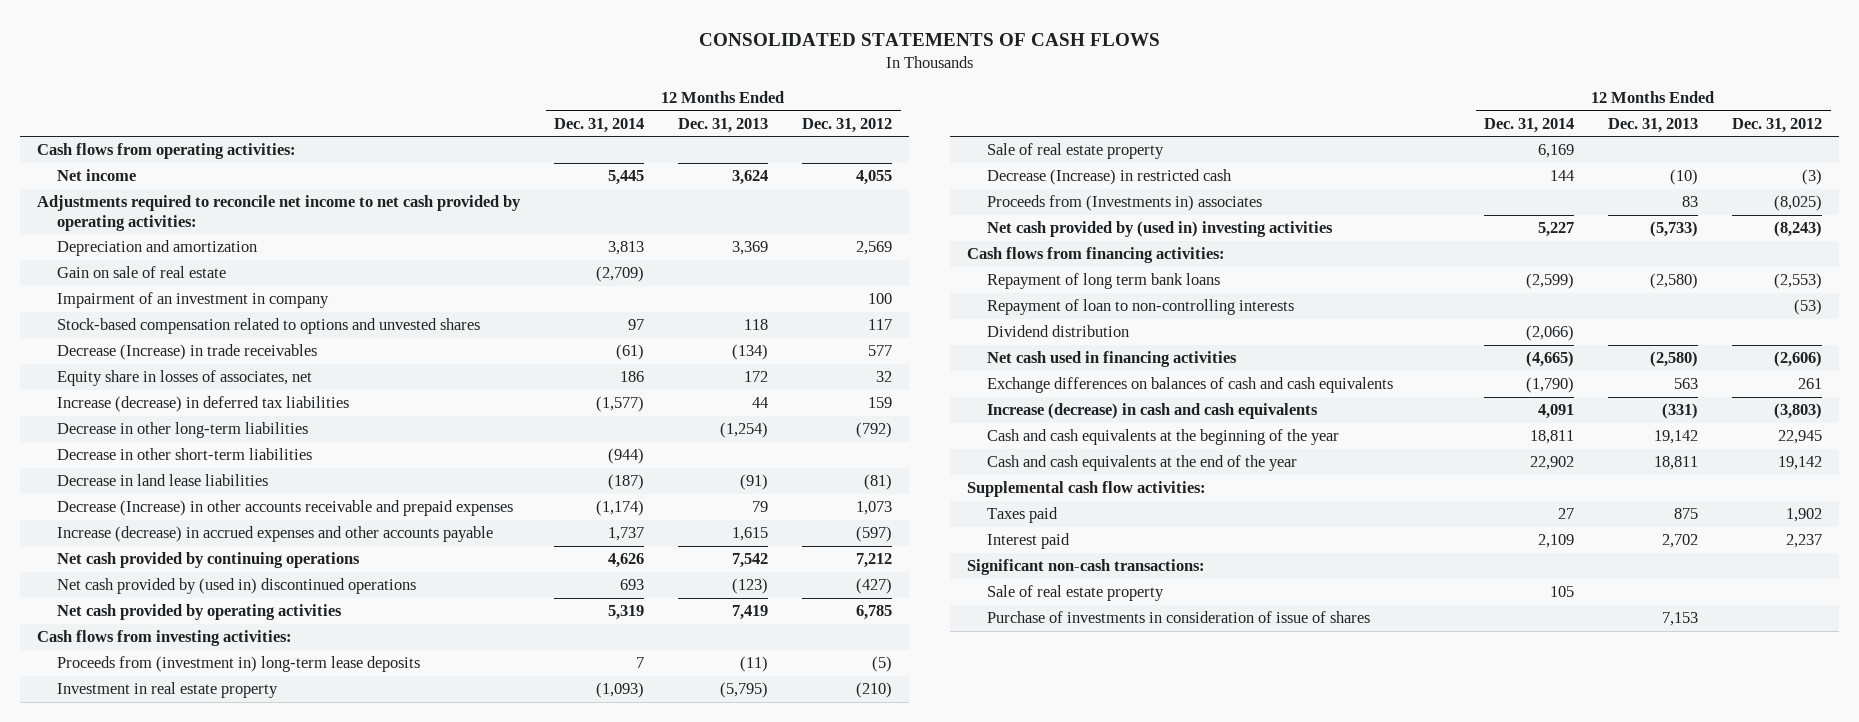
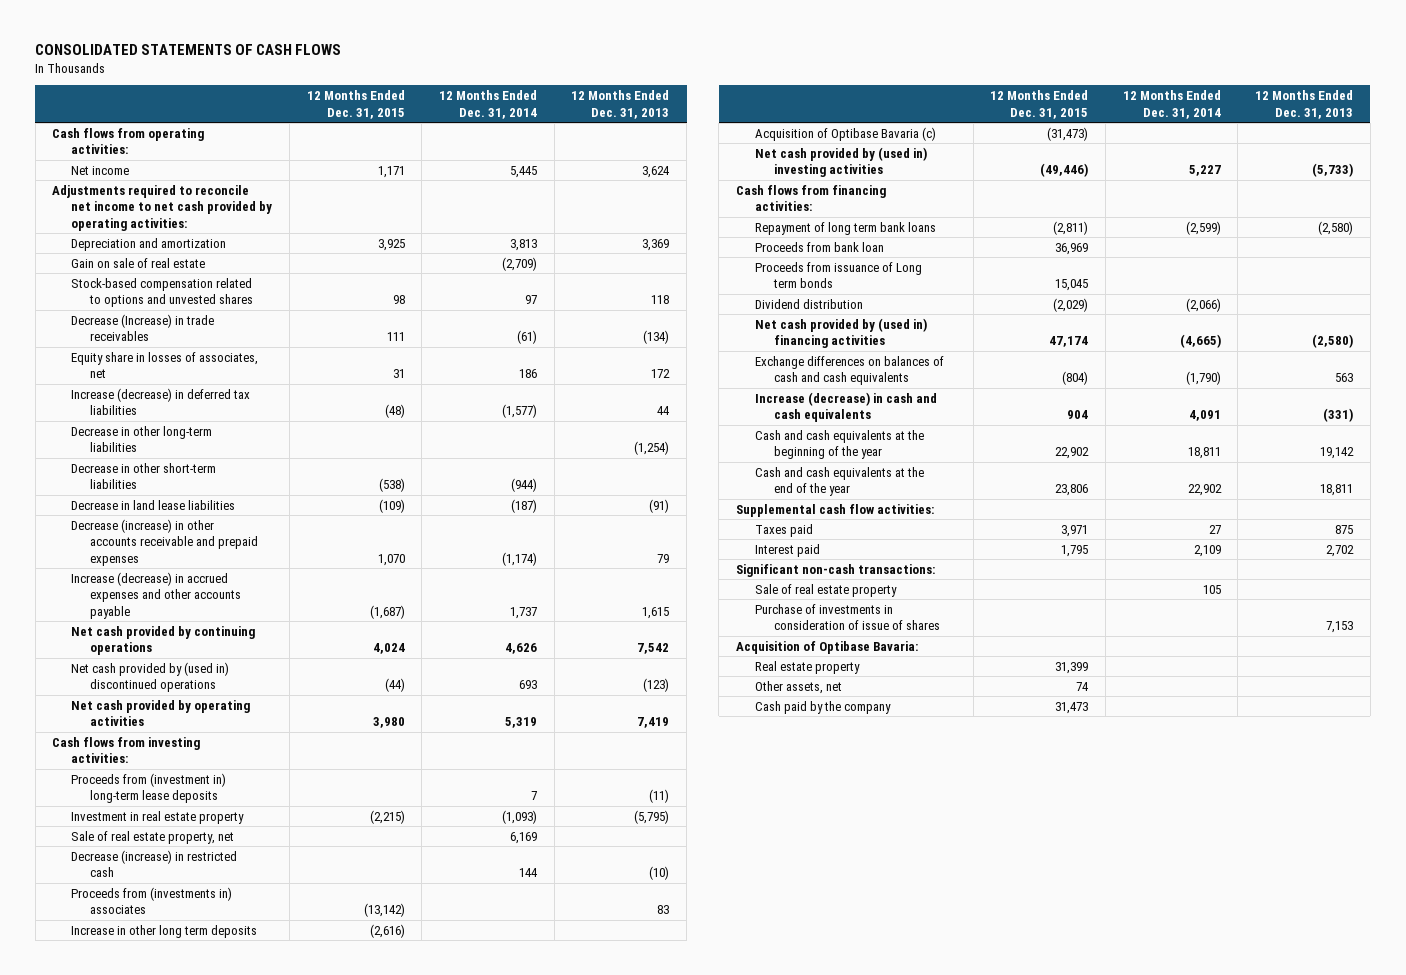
- | 12 Months Ended Dec. 31, 2014 | 12 Months Ended Dec. 31, 2013 | 12 Months Ended Dec. 31, 2012
+ | 12 Months Ended Dec. 31, 2015 | 12 Months Ended Dec. 31, 2014 | 12 Months Ended Dec. 31, 2013
- Impairment of an investment in company | | | 100
- Decrease (Increase) in other accounts receivable and prepaid expenses | (1,174) | 79 | 1,073
+ Decrease (increase) in other accounts receivable and prepaid expenses | 1,070 | (1,174) | 79
- Sale of real estate property | 6,169 | |
- Decrease (Increase) in restricted cash | 144 | (10) | (3)
- Proceeds from (Investments in) associates | | 83 | (8,025)
+ Sale of real estate property, net | | 6,169 |
+ Decrease (increase) in restricted cash | | 144 | (10)
+ Proceeds from (investments in) associates | (13,142) | | 83
+ Increase in other long term deposits | (2,616) | |
+ Acquisition of Optibase Bavaria (c) | (31,473) | |
- Repayment of loan to non-controlling interests | | | (53)
+ Proceeds from bank loan | 36,969 | |
+ Proceeds from issuance of Long term bonds | 15,045 | |
- Net cash used in financing activities | (4,665) | (2,580) | (2,606)
+ Net cash provided by (used in) financing activities | 47,174 | (4,665) | (2,580)
+ Acquisition of Optibase Bavaria:
+ Real estate property | 31,399 | |
+ Other assets, net | 74 | |
+ Cash paid by the company | 31,473 | |

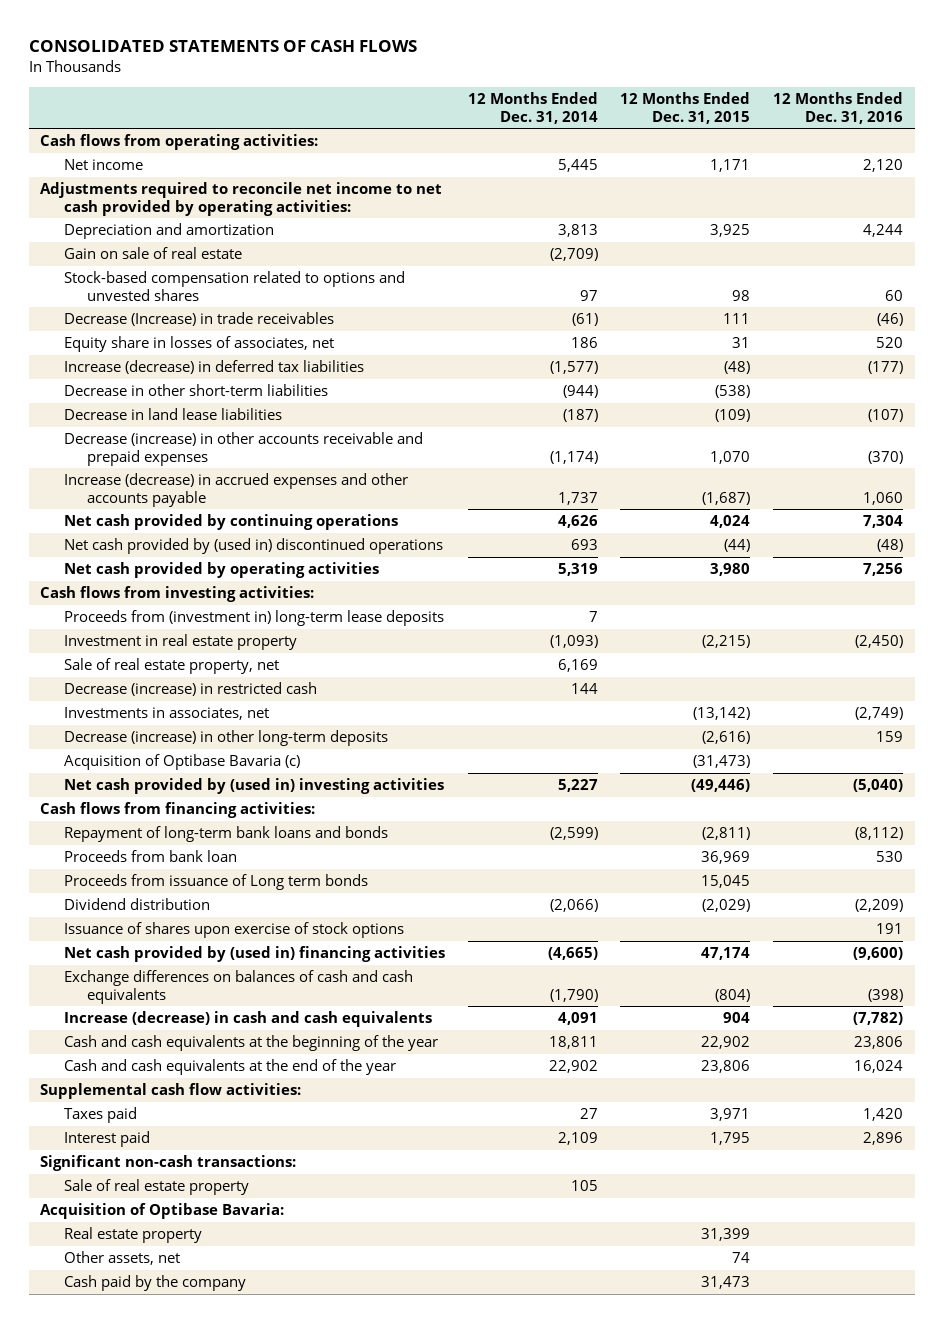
- | 12 Months Ended Dec. 31, 2015 | 12 Months Ended Dec. 31, 2014 | 12 Months Ended Dec. 31, 2013
+ | 12 Months Ended Dec. 31, 2014 | 12 Months Ended Dec. 31, 2015 | 12 Months Ended Dec. 31, 2016
- Decrease in other long-term liabilities | | | (1,254)
- Proceeds from (investments in) associates | (13,142) | | 83
- Increase in other long term deposits | (2,616) | |
+ Investments in associates, net | | (13,142) | (2,749)
+ Decrease (increase) in other long-term deposits | | (2,616) | 159
- Repayment of long term bank loans | (2,811) | (2,599) | (2,580)
+ Repayment of long-term bank loans and bonds | (2,599) | (2,811) | (8,112)
+ Issuance of shares upon exercise of stock options | | | 191
- Purchase of investments in consideration of issue of shares | | | 7,153

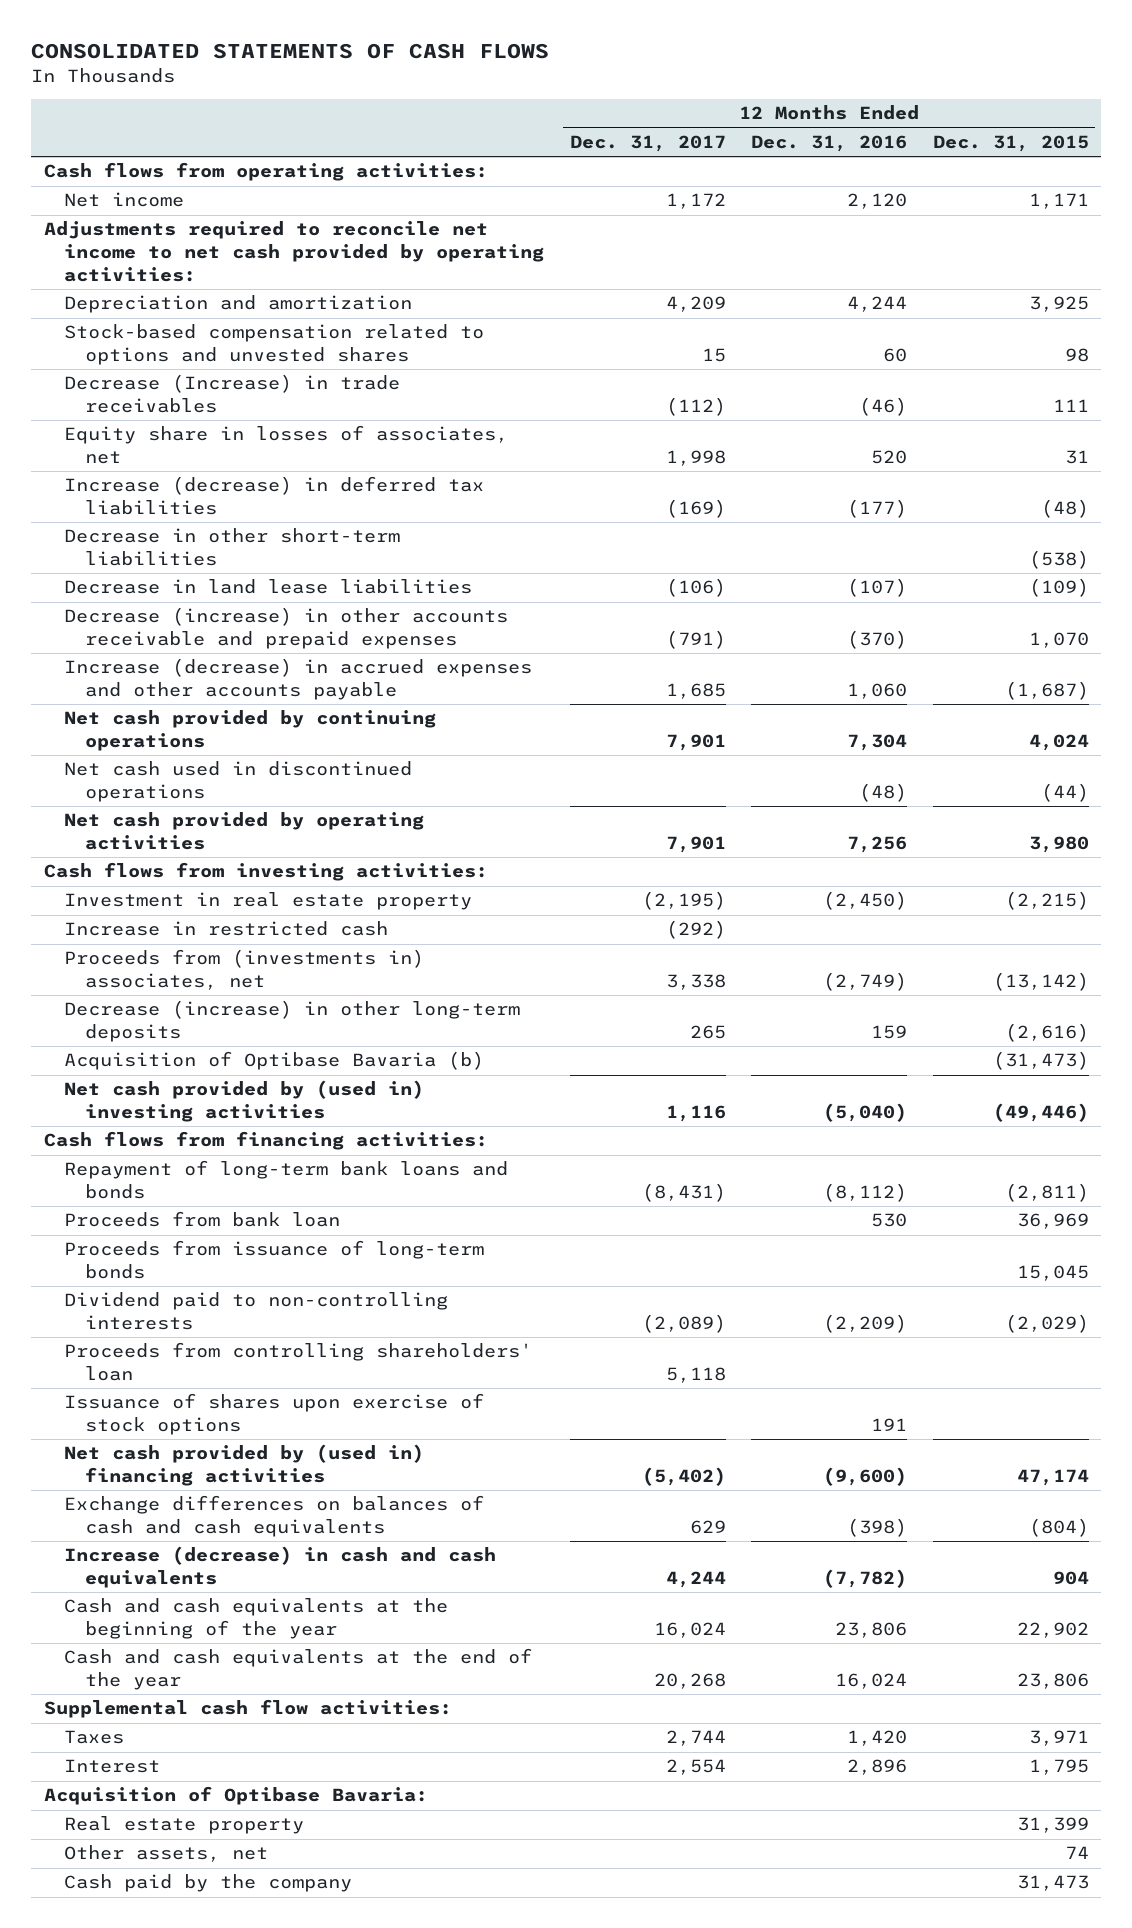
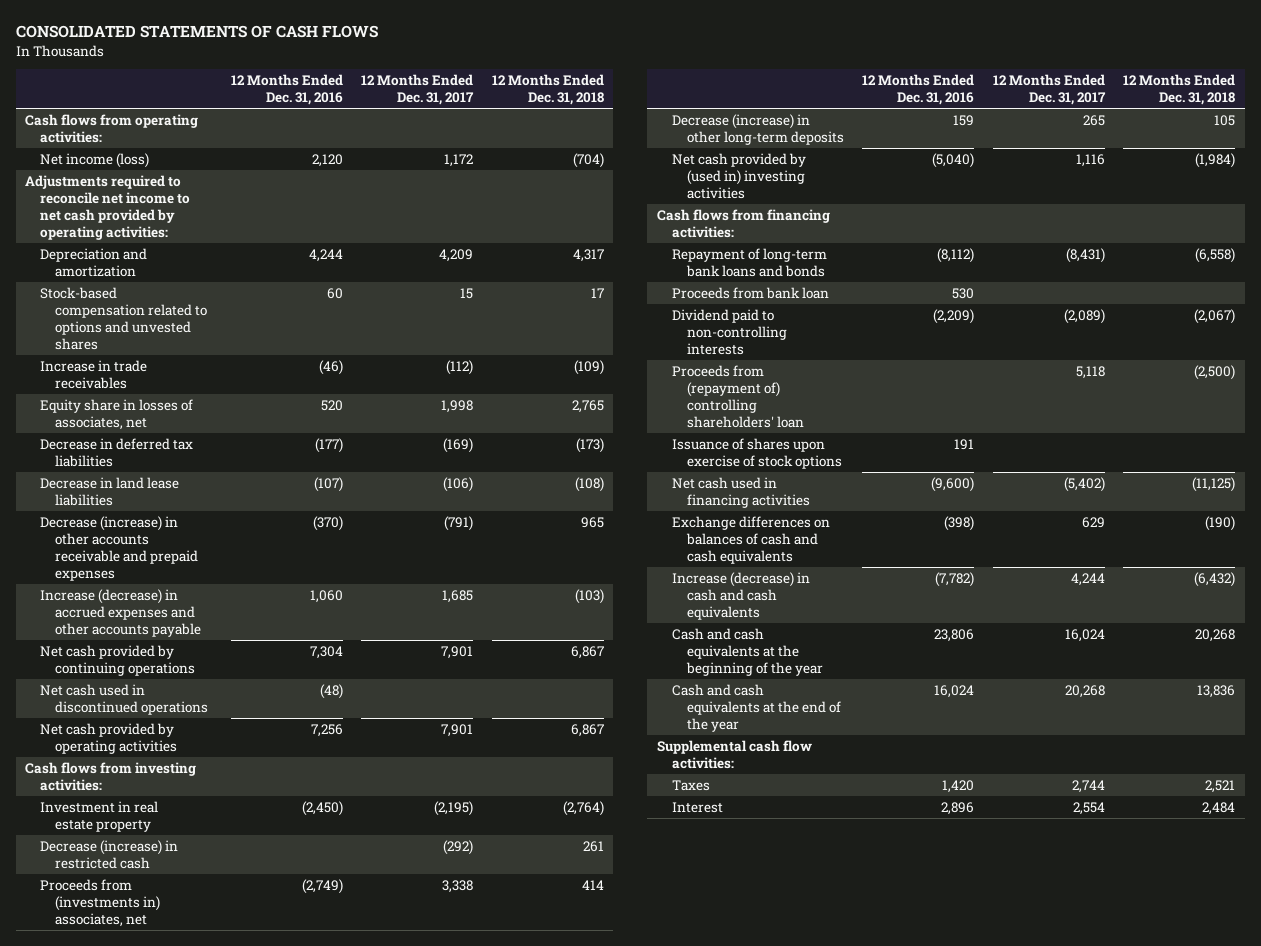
- | 12 Months Ended Dec. 31, 2017 | 12 Months Ended Dec. 31, 2016 | 12 Months Ended Dec. 31, 2015
+ | 12 Months Ended Dec. 31, 2016 | 12 Months Ended Dec. 31, 2017 | 12 Months Ended Dec. 31, 2018
- Net income | 1,172 | 2,120 | 1,171
+ Net income (loss) | 2,120 | 1,172 | (704)
- Decrease (Increase) in trade receivables | (112) | (46) | 111
+ Increase in trade receivables | (46) | (112) | (109)
- Increase (decrease) in deferred tax liabilities | (169) | (177) | (48)
- Decrease in other short-term liabilities | | | (538)
+ Decrease in deferred tax liabilities | (177) | (169) | (173)
- Increase in restricted cash | (292) | |
+ Decrease (increase) in restricted cash | | (292) | 261
- Acquisition of Optibase Bavaria (b) | | | (31,473)
- Proceeds from issuance of long-term bonds | | | 15,045
- Proceeds from controlling shareholders' loan | 5,118 | |
+ Proceeds from (repayment of) controlling shareholders' loan | | 5,118 | (2,500)
- Net cash provided by (used in) financing activities | (5,402) | (9,600) | 47,174
+ Net cash used in financing activities | (9,600) | (5,402) | (11,125)
- Acquisition of Optibase Bavaria:
- Real estate property | | | 31,399
- Other assets, net | | | 74
- Cash paid by the company | | | 31,473

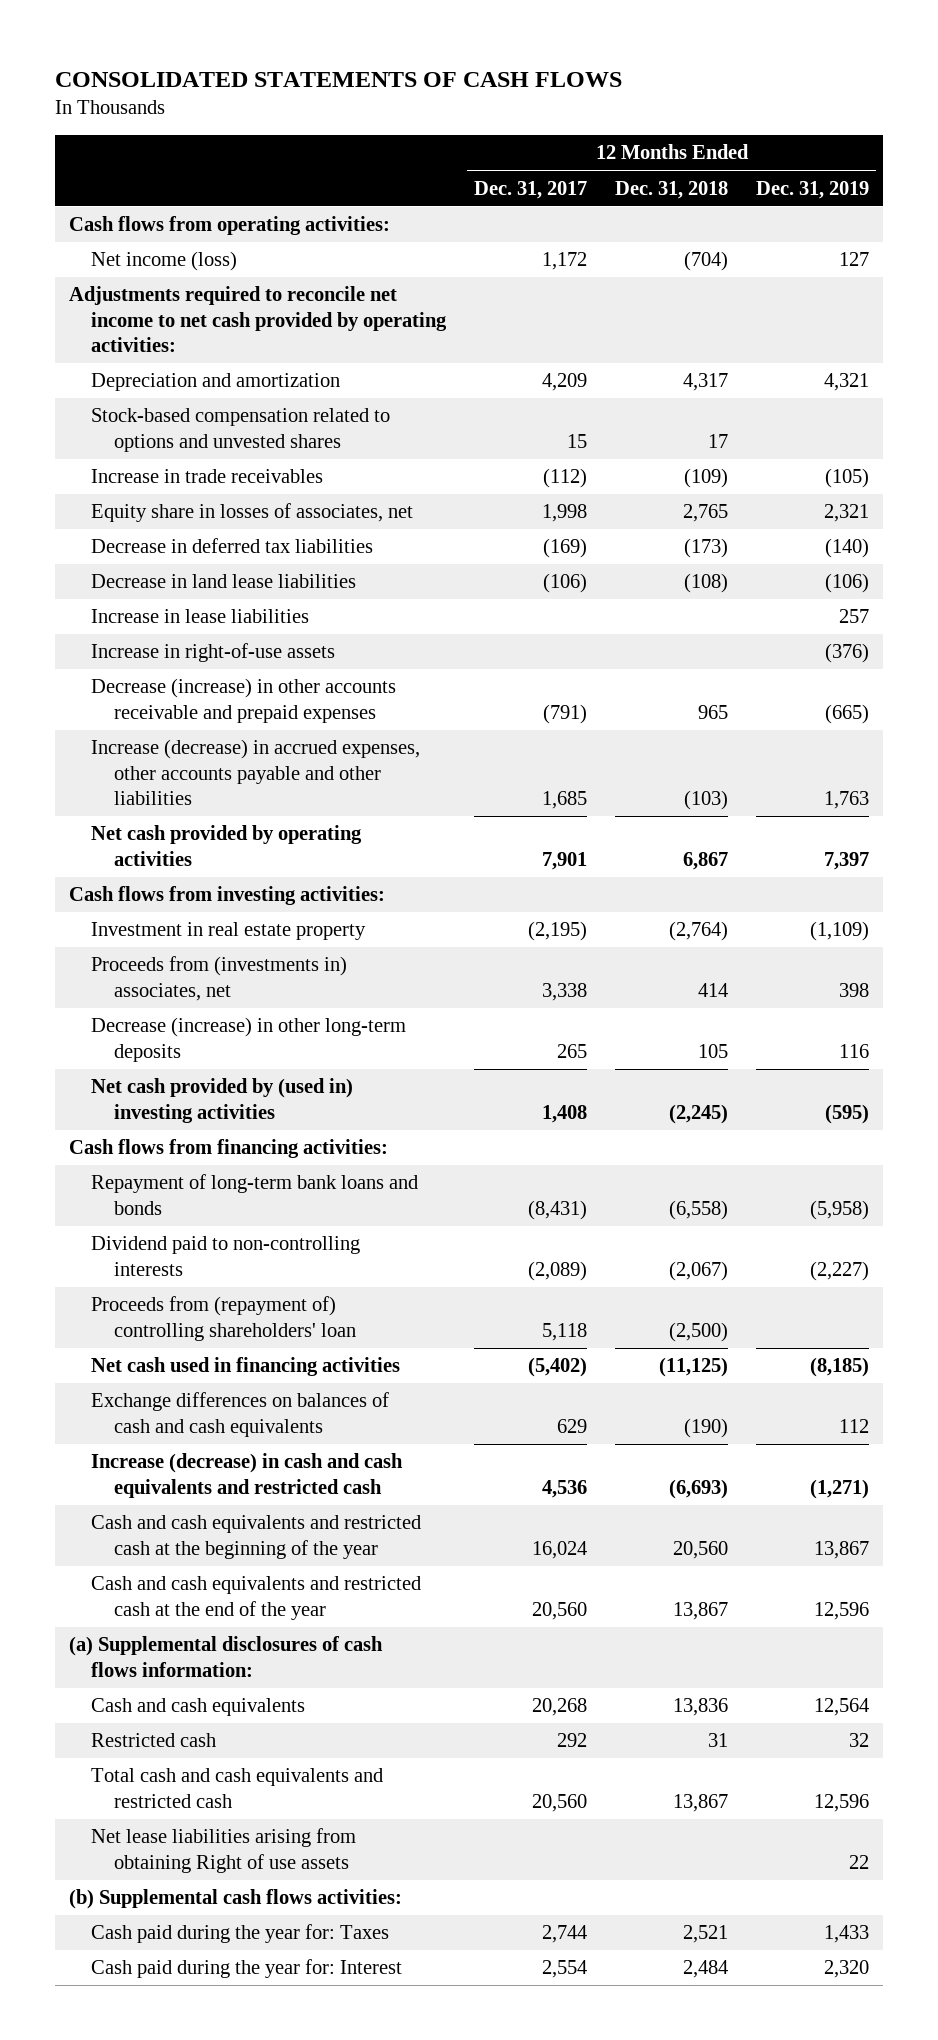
- | 12 Months Ended Dec. 31, 2016 | 12 Months Ended Dec. 31, 2017 | 12 Months Ended Dec. 31, 2018
+ | 12 Months Ended Dec. 31, 2017 | 12 Months Ended Dec. 31, 2018 | 12 Months Ended Dec. 31, 2019
+ Increase in lease liabilities | | | 257
+ Increase in right-of-use assets | | | (376)
- Increase (decrease) in accrued expenses and other accounts payable | 1,060 | 1,685 | (103)
- Net cash provided by continuing operations | 7,304 | 7,901 | 6,867
- Net cash used in discontinued operations | (48) | |
+ Increase (decrease) in accrued expenses, other accounts payable and other liabilities | 1,685 | (103) | 1,763
- Decrease (increase) in restricted cash | | (292) | 261
- Net cash provided by (used in) investing activities | (5,040) | 1,116 | (1,984)
+ Net cash provided by (used in) investing activities | 1,408 | (2,245) | (595)
- Proceeds from bank loan | 530 | |
- Issuance of shares upon exercise of stock options | 191 | |
- Increase (decrease) in cash and cash equivalents | (7,782) | 4,244 | (6,432)
- Cash and cash equivalents at the beginning of the year | 23,806 | 16,024 | 20,268
- Cash and cash equivalents at the end of the year | 16,024 | 20,268 | 13,836
- Supplemental cash flow activities:
- Taxes | 1,420 | 2,744 | 2,521
- Interest | 2,896 | 2,554 | 2,484
+ Increase (decrease) in cash and cash equivalents and restricted cash | 4,536 | (6,693) | (1,271)
+ Cash and cash equivalents and restricted cash at the beginning of the year | 16,024 | 20,560 | 13,867
+ Cash and cash equivalents and restricted cash at the end of the year | 20,560 | 13,867 | 12,596
+ (a) Supplemental disclosures of cash flows information:
+ Cash and cash equivalents | 20,268 | 13,836 | 12,564
+ Restricted cash | 292 | 31 | 32
+ Total cash and cash equivalents and restricted cash | 20,560 | 13,867 | 12,596
+ Net lease liabilities arising from obtaining Right of use assets | | | 22
+ (b) Supplemental cash flows activities:
+ Cash paid during the year for: Taxes | 2,744 | 2,521 | 1,433
+ Cash paid during the year for: Interest | 2,554 | 2,484 | 2,320

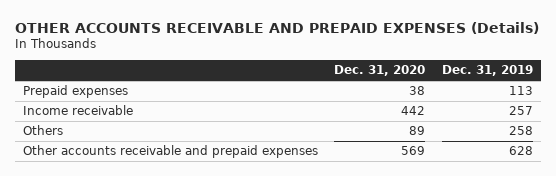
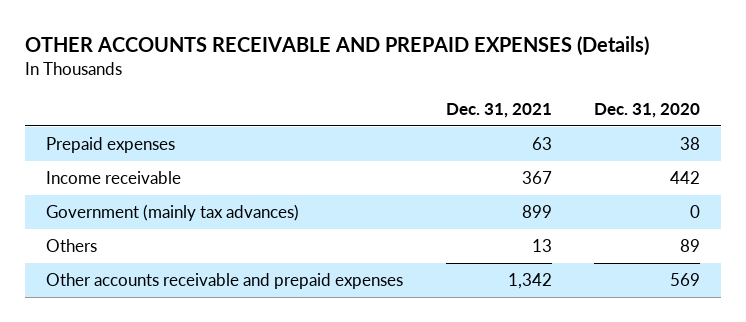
- | Dec. 31, 2020 | Dec. 31, 2019
+ | Dec. 31, 2021 | Dec. 31, 2020
+ Government (mainly tax advances) | 899 | 0

